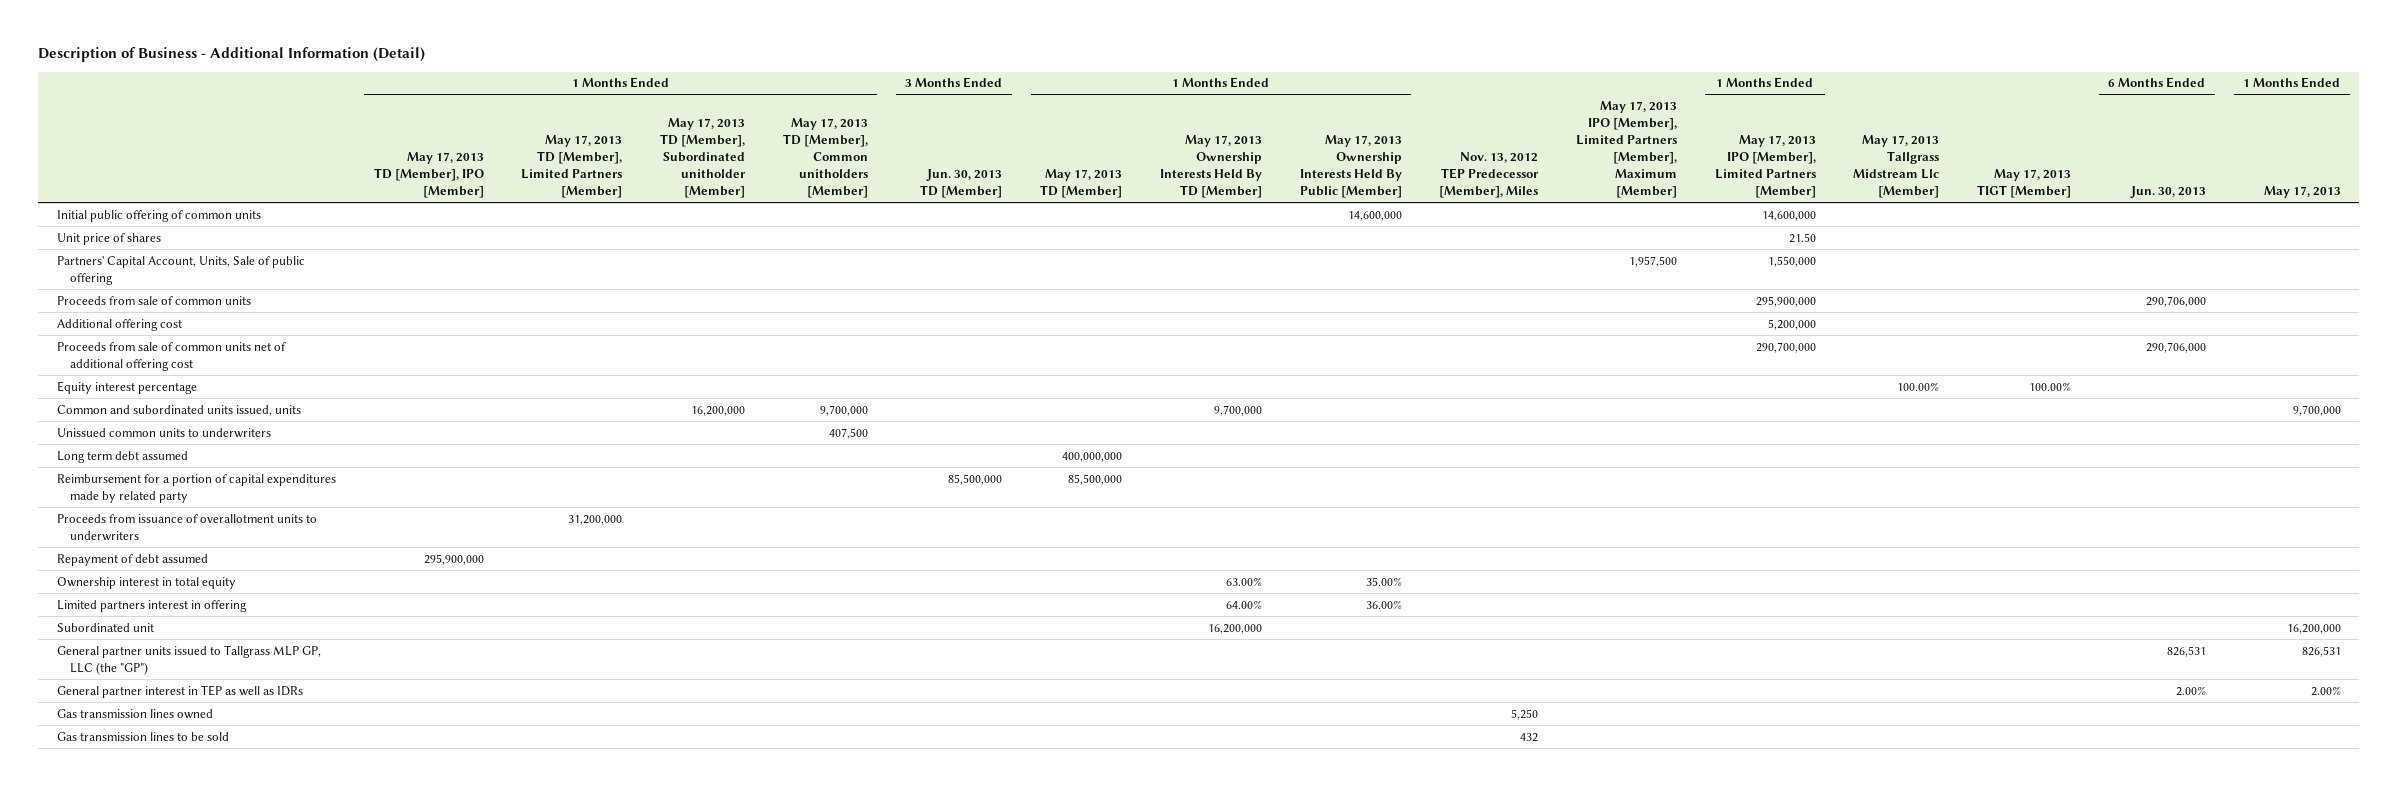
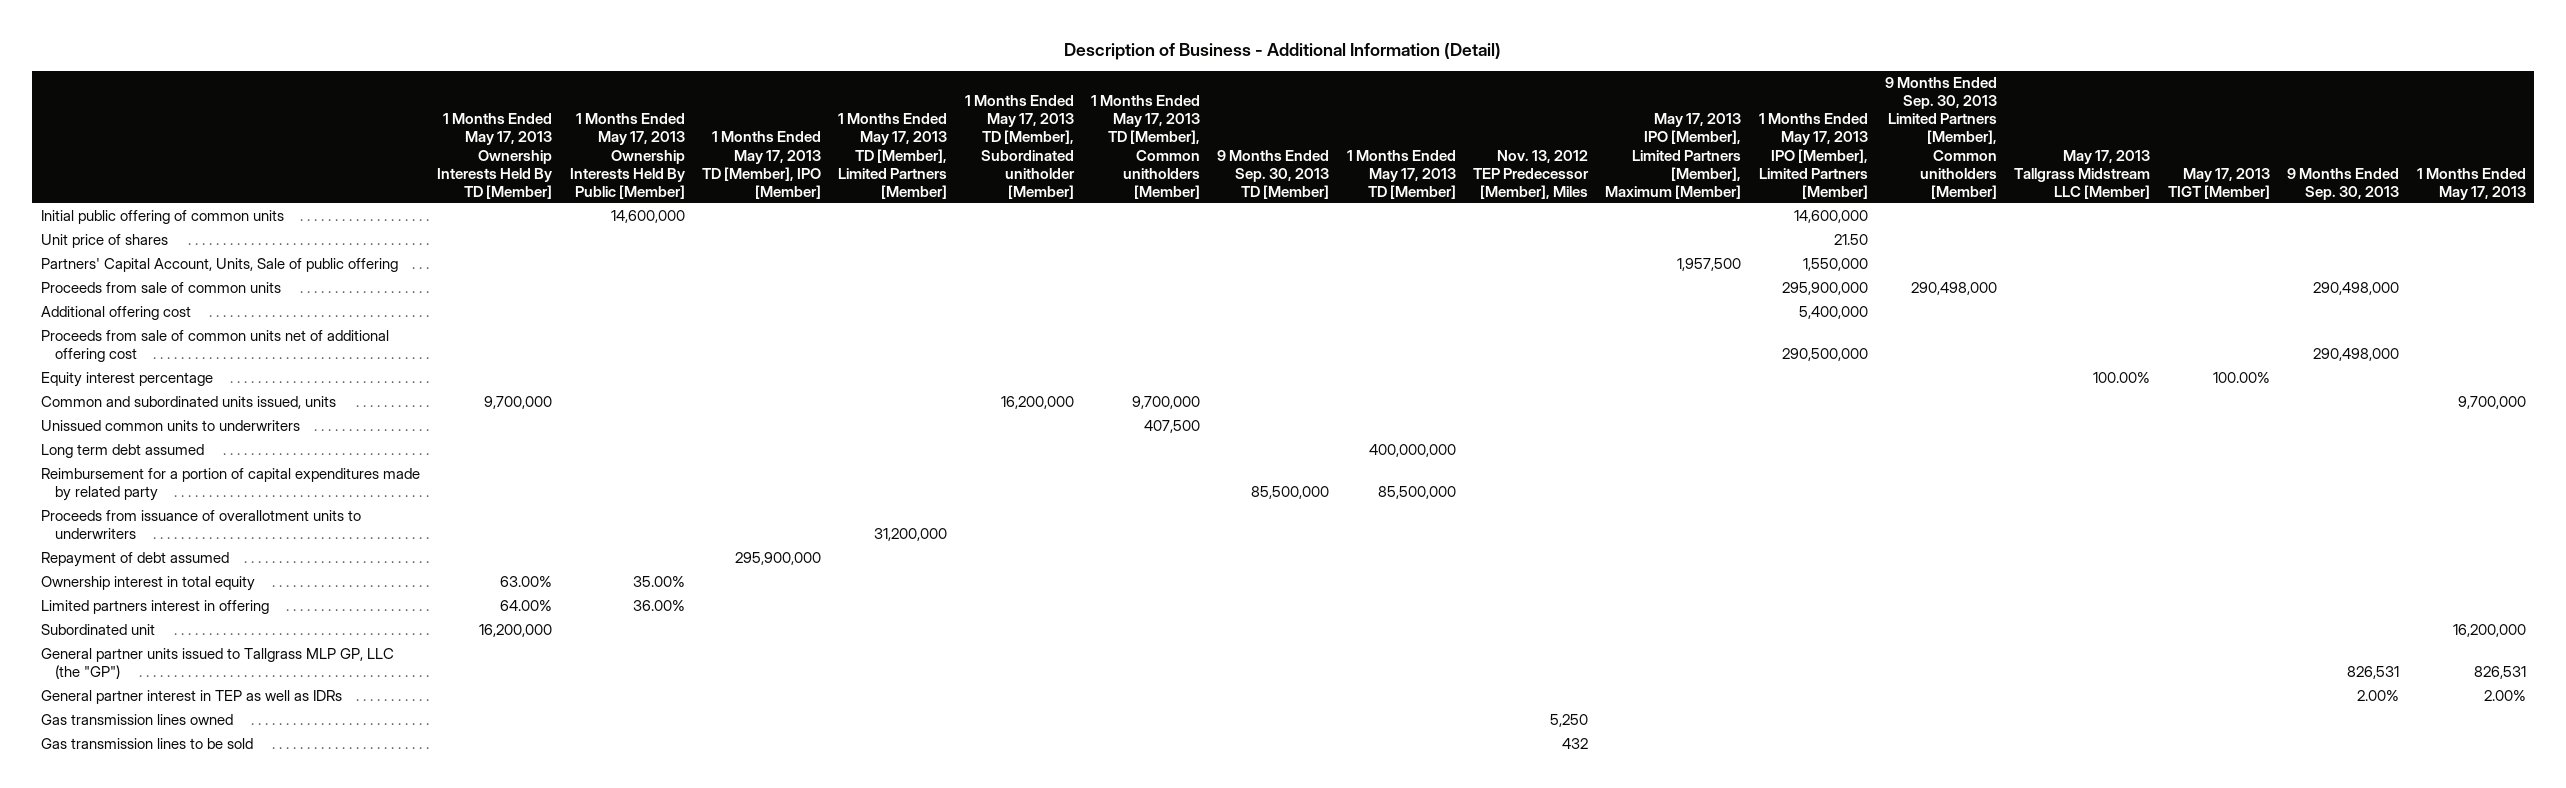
- | 1 Months Ended May 17, 2013 TD [Member], IPO [Member] | 1 Months Ended May 17, 2013 TD [Member], Limited Partners [Member] | 1 Months Ended May 17, 2013 TD [Member], Subordinated unitholder [Member] | 1 Months Ended May 17, 2013 TD [Member], Common unitholders [Member] | 3 Months Ended Jun. 30, 2013 TD [Member] | 1 Months Ended May 17, 2013 TD [Member] | 1 Months Ended May 17, 2013 Ownership Interests Held By TD [Member] | 1 Months Ended May 17, 2013 Ownership Interests Held By Public [Member] | Nov. 13, 2012 TEP Predecessor [Member], Miles | May 17, 2013 IPO [Member], Limited Partners [Member], Maximum [Member] | 1 Months Ended May 17, 2013 IPO [Member], Limited Partners [Member] | May 17, 2013 Tallgrass Midstream Llc [Member] | May 17, 2013 TIGT [Member] | 6 Months Ended Jun. 30, 2013 | 1 Months Ended May 17, 2013
+ | 1 Months Ended May 17, 2013 Ownership Interests Held By TD [Member] | 1 Months Ended May 17, 2013 Ownership Interests Held By Public [Member] | 1 Months Ended May 17, 2013 TD [Member], IPO [Member] | 1 Months Ended May 17, 2013 TD [Member], Limited Partners [Member] | 1 Months Ended May 17, 2013 TD [Member], Subordinated unitholder [Member] | 1 Months Ended May 17, 2013 TD [Member], Common unitholders [Member] | 9 Months Ended Sep. 30, 2013 TD [Member] | 1 Months Ended May 17, 2013 TD [Member] | Nov. 13, 2012 TEP Predecessor [Member], Miles | May 17, 2013 IPO [Member], Limited Partners [Member], Maximum [Member] | 1 Months Ended May 17, 2013 IPO [Member], Limited Partners [Member] | 9 Months Ended Sep. 30, 2013 Limited Partners [Member], Common unitholders [Member] | May 17, 2013 Tallgrass Midstream LLC [Member] | May 17, 2013 TIGT [Member] | 9 Months Ended Sep. 30, 2013 | 1 Months Ended May 17, 2013
- Additional offering cost | | | | | | | | | | | 5,200,000 | | | |
- Proceeds from sale of common units net of additional offering cost | | | | | | | | | | | 290,700,000 | | | 290,706,000 |
+ Additional offering cost | | | | | | | | | | | 5,400,000 | | | | |
+ Proceeds from sale of common units net of additional offering cost | | | | | | | | | | | 290,500,000 | | | | 290,498,000 |

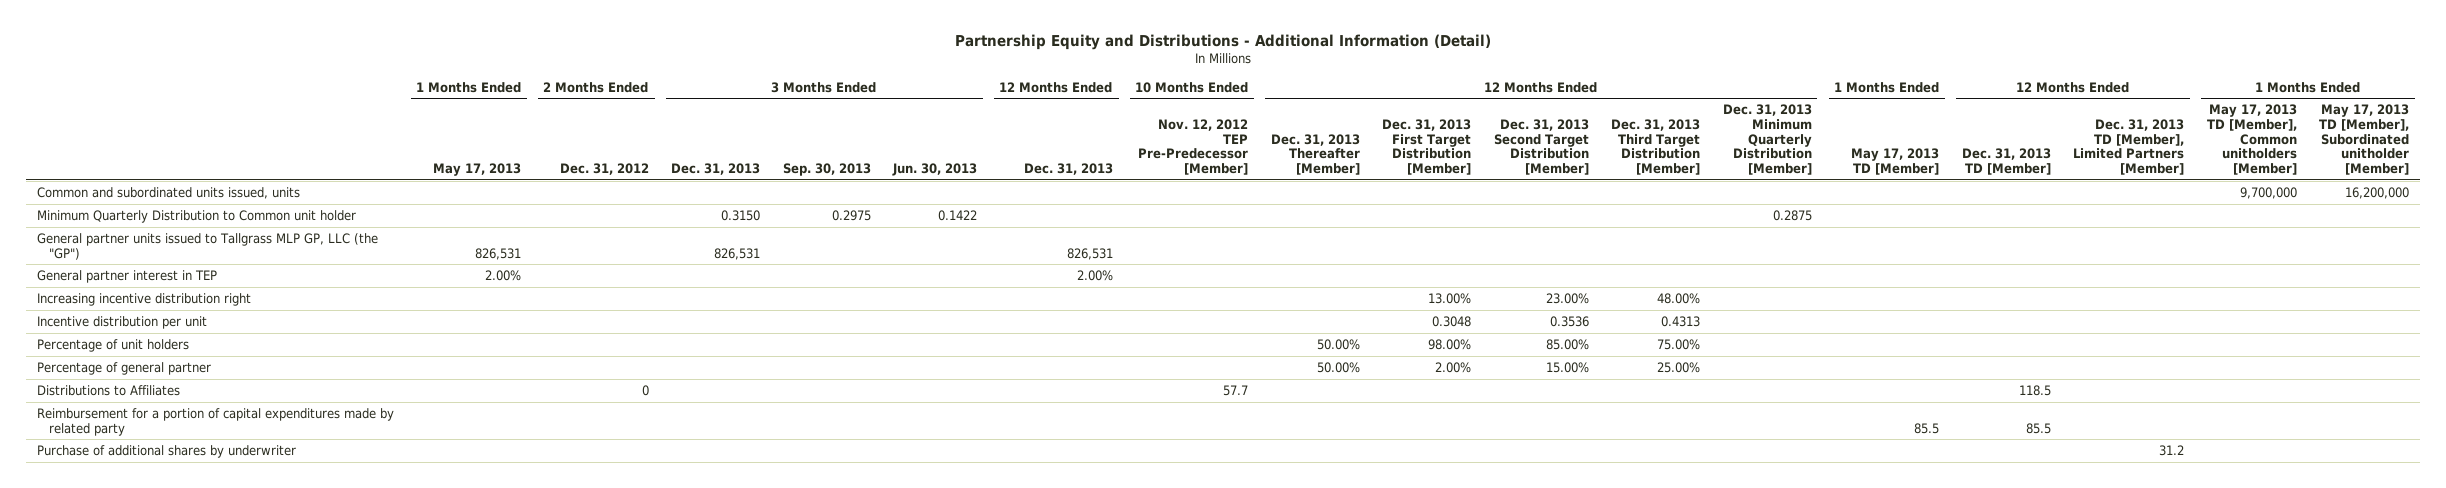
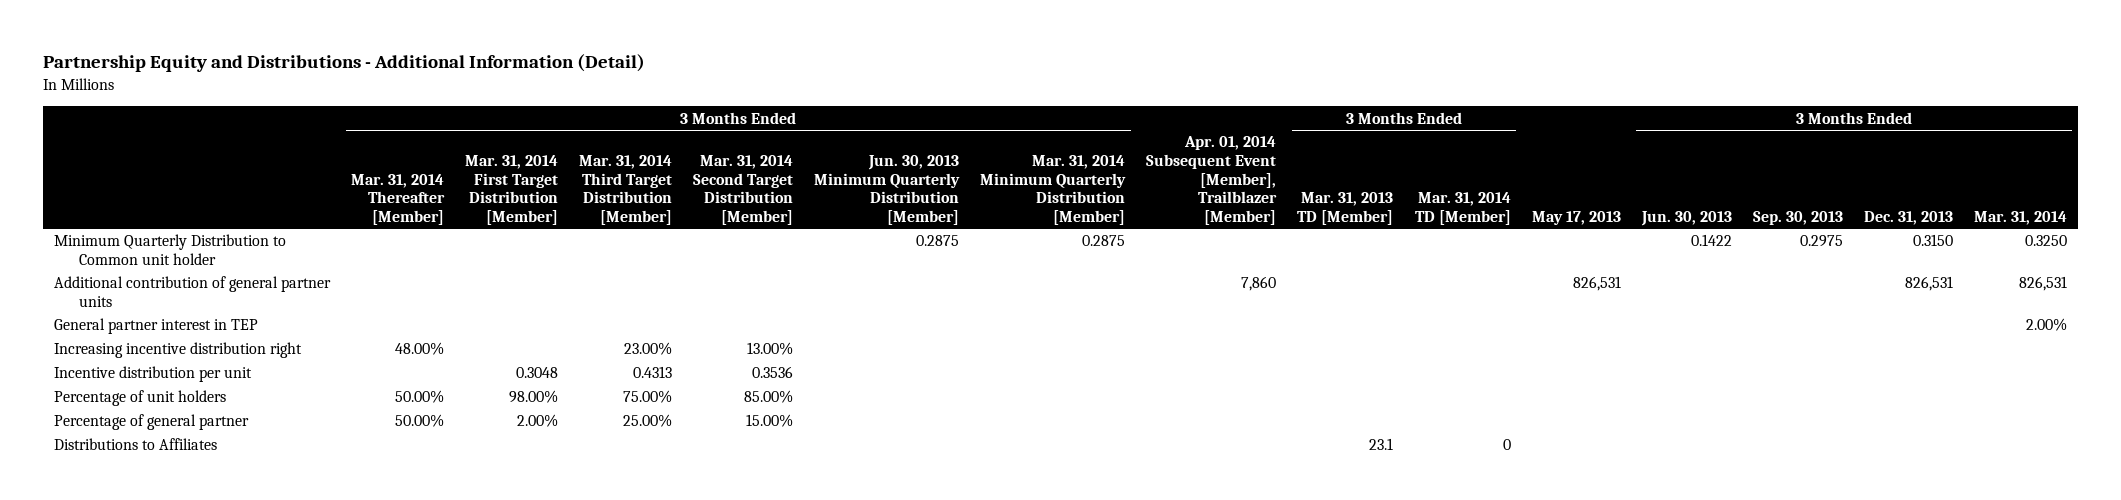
- | 1 Months Ended May 17, 2013 | 2 Months Ended Dec. 31, 2012 | 3 Months Ended Dec. 31, 2013 | 3 Months Ended Sep. 30, 2013 | 3 Months Ended Jun. 30, 2013 | 12 Months Ended Dec. 31, 2013 | 10 Months Ended Nov. 12, 2012 TEP Pre-Predecessor [Member] | 12 Months Ended Dec. 31, 2013 Thereafter [Member] | 12 Months Ended Dec. 31, 2013 First Target Distribution [Member] | 12 Months Ended Dec. 31, 2013 Second Target Distribution [Member] | 12 Months Ended Dec. 31, 2013 Third Target Distribution [Member] | 12 Months Ended Dec. 31, 2013 Minimum Quarterly Distribution [Member] | 1 Months Ended May 17, 2013 TD [Member] | 12 Months Ended Dec. 31, 2013 TD [Member] | 12 Months Ended Dec. 31, 2013 TD [Member], Limited Partners [Member] | 1 Months Ended May 17, 2013 TD [Member], Common unitholders [Member] | 1 Months Ended May 17, 2013 TD [Member], Subordinated unitholder [Member]
+ | 3 Months Ended Mar. 31, 2014 Thereafter [Member] | 3 Months Ended Mar. 31, 2014 First Target Distribution [Member] | 3 Months Ended Mar. 31, 2014 Third Target Distribution [Member] | 3 Months Ended Mar. 31, 2014 Second Target Distribution [Member] | 3 Months Ended Jun. 30, 2013 Minimum Quarterly Distribution [Member] | 3 Months Ended Mar. 31, 2014 Minimum Quarterly Distribution [Member] | Apr. 01, 2014 Subsequent Event [Member], Trailblazer [Member] | 3 Months Ended Mar. 31, 2013 TD [Member] | 3 Months Ended Mar. 31, 2014 TD [Member] | May 17, 2013 | 3 Months Ended Jun. 30, 2013 | 3 Months Ended Sep. 30, 2013 | 3 Months Ended Dec. 31, 2013 | 3 Months Ended Mar. 31, 2014
- Common and subordinated units issued, units | | | | | | | | | | | | | | | | 9,700,000 | 16,200,000
- General partner units issued to Tallgrass MLP GP, LLC (the "GP") | 826,531 | | 826,531 | | | 826,531 | | | | | | | | | | |
+ Additional contribution of general partner units | | | | | | | 7,860 | | | 826,531 | | | 826,531 | 826,531
- Reimbursement for a portion of capital expenditures made by related party | | | | | | | | | | | | | 85.5 | 85.5 | | |
- Purchase of additional shares by underwriter | | | | | | | | | | | | | | | 31.2 | |

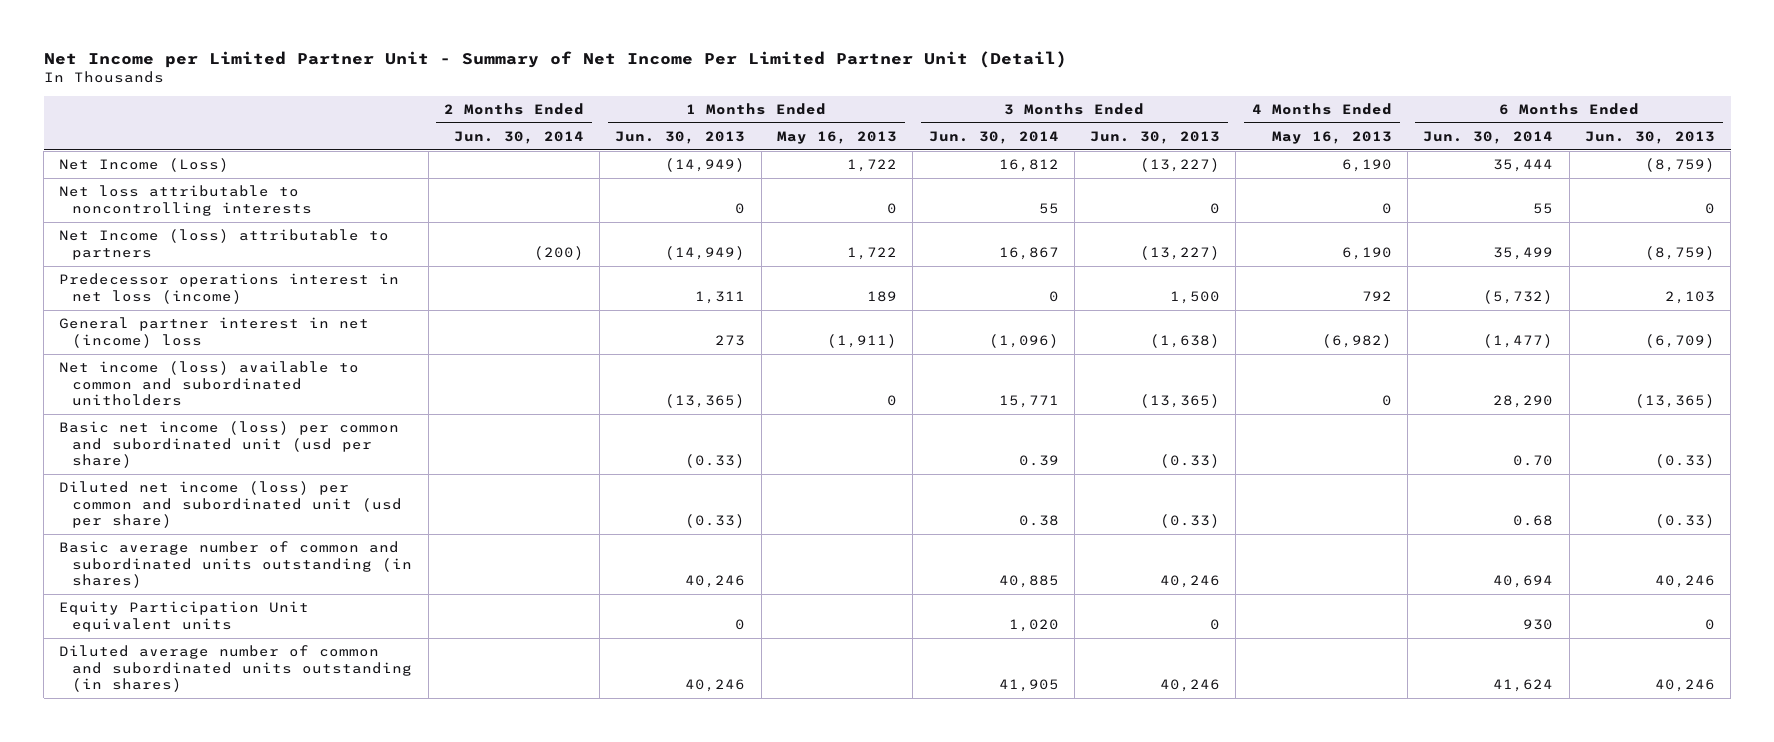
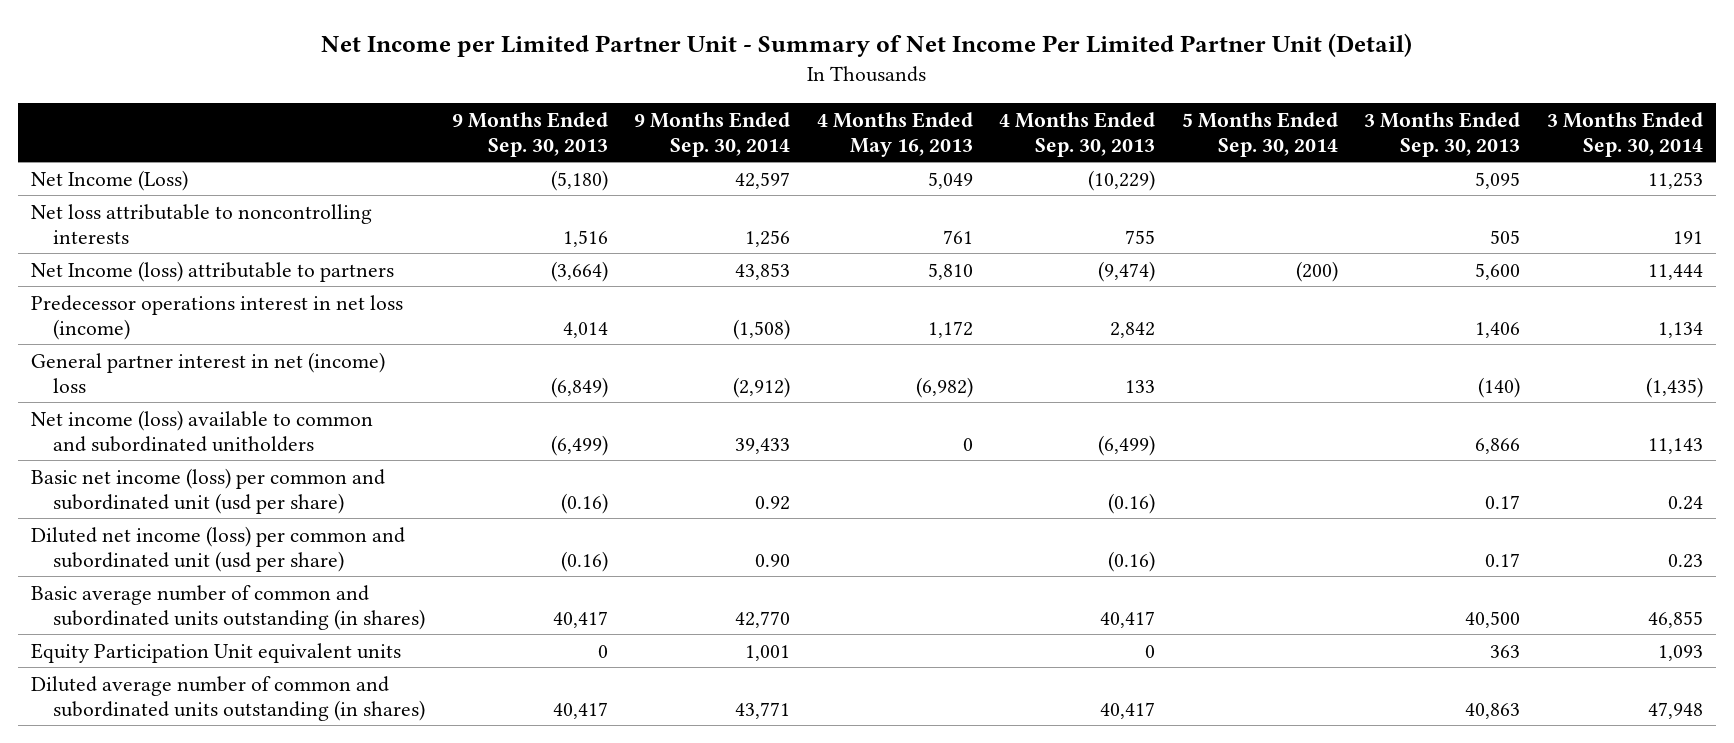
- | 2 Months Ended Jun. 30, 2014 | 1 Months Ended Jun. 30, 2013 | 1 Months Ended May 16, 2013 | 3 Months Ended Jun. 30, 2014 | 3 Months Ended Jun. 30, 2013 | 4 Months Ended May 16, 2013 | 6 Months Ended Jun. 30, 2014 | 6 Months Ended Jun. 30, 2013
+ | 9 Months Ended Sep. 30, 2013 | 9 Months Ended Sep. 30, 2014 | 4 Months Ended May 16, 2013 | 4 Months Ended Sep. 30, 2013 | 5 Months Ended Sep. 30, 2014 | 3 Months Ended Sep. 30, 2013 | 3 Months Ended Sep. 30, 2014
- Net Income (Loss) | | (14,949) | 1,722 | 16,812 | (13,227) | 6,190 | 35,444 | (8,759)
- Net loss attributable to noncontrolling interests | | 0 | 0 | 55 | 0 | 0 | 55 | 0
- Net Income (loss) attributable to partners | (200) | (14,949) | 1,722 | 16,867 | (13,227) | 6,190 | 35,499 | (8,759)
- Predecessor operations interest in net loss (income) | | 1,311 | 189 | 0 | 1,500 | 792 | (5,732) | 2,103
+ Net Income (Loss) | (5,180) | 42,597 | 5,049 | (10,229) | | 5,095 | 11,253
+ Net loss attributable to noncontrolling interests | 1,516 | 1,256 | 761 | 755 | | 505 | 191
+ Net Income (loss) attributable to partners | (3,664) | 43,853 | 5,810 | (9,474) | (200) | 5,600 | 11,444
+ Predecessor operations interest in net loss (income) | 4,014 | (1,508) | 1,172 | 2,842 | | 1,406 | 1,134

